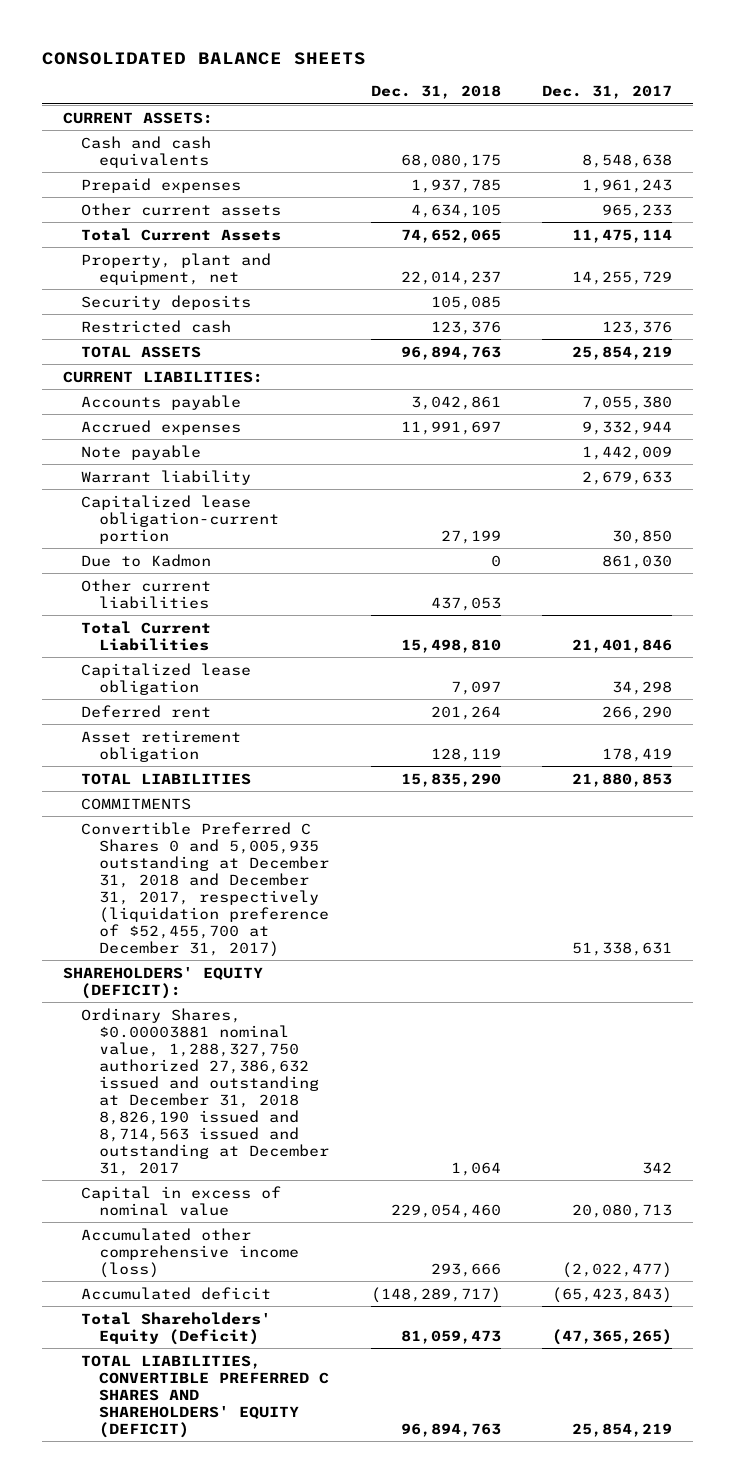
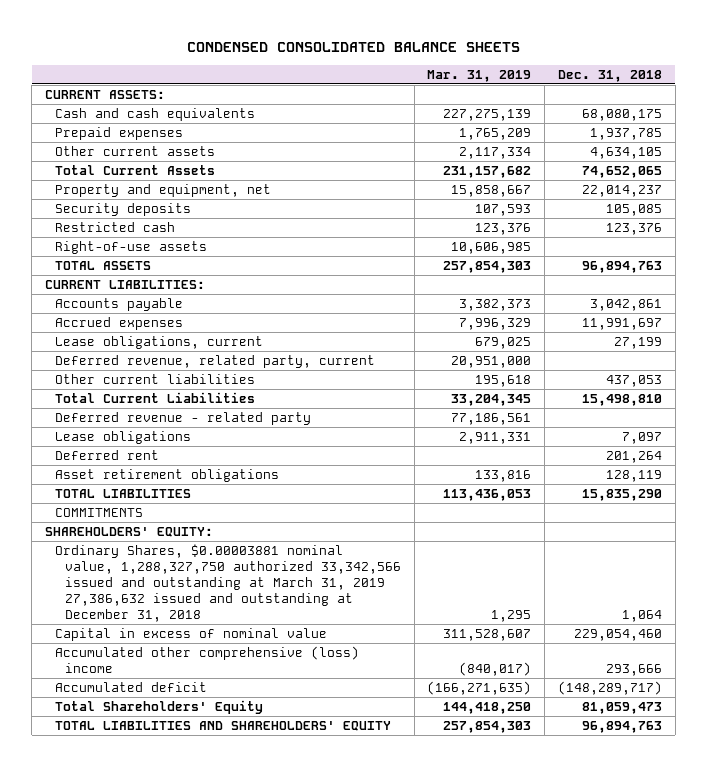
- CONSOLIDATED BALANCE SHEETS
+ CONDENSED CONSOLIDATED BALANCE SHEETS
- | Dec. 31, 2018 | Dec. 31, 2017
+ | Mar. 31, 2019 | Dec. 31, 2018
- Property, plant and equipment, net | 22,014,237 | 14,255,729
+ Property and equipment, net | 15,858,667 | 22,014,237
+ Right-of-use assets | 10,606,985 |
- Note payable | | 1,442,009
- Warrant liability | | 2,679,633
- Capitalized lease obligation-current portion | 27,199 | 30,850
- Due to Kadmon | 0 | 861,030
+ Lease obligations, current | 679,025 | 27,199
+ Deferred revenue, related party, current | 20,951,000 |
- Capitalized lease obligation | 7,097 | 34,298
+ Deferred revenue - related party | 77,186,561 |
+ Lease obligations | 2,911,331 | 7,097
- Asset retirement obligation | 128,119 | 178,419
+ Asset retirement obligations | 133,816 | 128,119
- Convertible Preferred C Shares 0 and 5,005,935 outstanding at December 31, 2018 and December 31, 2017, respectively (liquidation preference of $52,455,700 at December 31, 2017) | | 51,338,631
- SHAREHOLDERS' EQUITY (DEFICIT):
- Ordinary Shares, $0.00003881 nominal value, 1,288,327,750 authorized 27,386,632 issued and outstanding at December 31, 2018 8,826,190 issued and 8,714,563 issued and outstanding at December 31, 2017 | 1,064 | 342
+ SHAREHOLDERS' EQUITY:
+ Ordinary Shares, $0.00003881 nominal value, 1,288,327,750 authorized 33,342,566 issued and outstanding at March 31, 2019 27,386,632 issued and outstanding at December 31, 2018 | 1,295 | 1,064
- Accumulated other comprehensive income (loss) | 293,666 | (2,022,477)
+ Accumulated other comprehensive (loss) income | (840,017) | 293,666
- Total Shareholders' Equity (Deficit) | 81,059,473 | (47,365,265)
- TOTAL LIABILITIES, CONVERTIBLE PREFERRED C SHARES AND SHAREHOLDERS' EQUITY (DEFICIT) | 96,894,763 | 25,854,219
+ Total Shareholders' Equity | 144,418,250 | 81,059,473
+ TOTAL LIABILITIES AND SHAREHOLDERS' EQUITY | 257,854,303 | 96,894,763

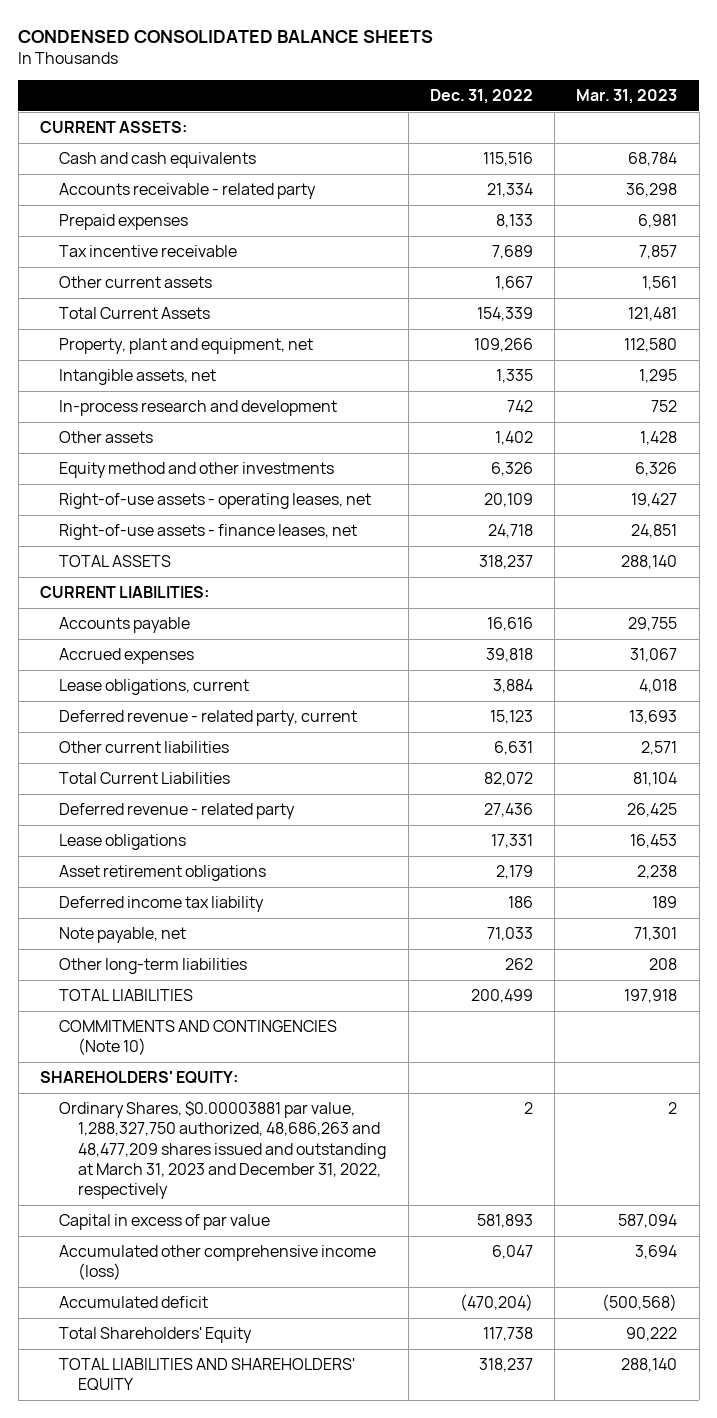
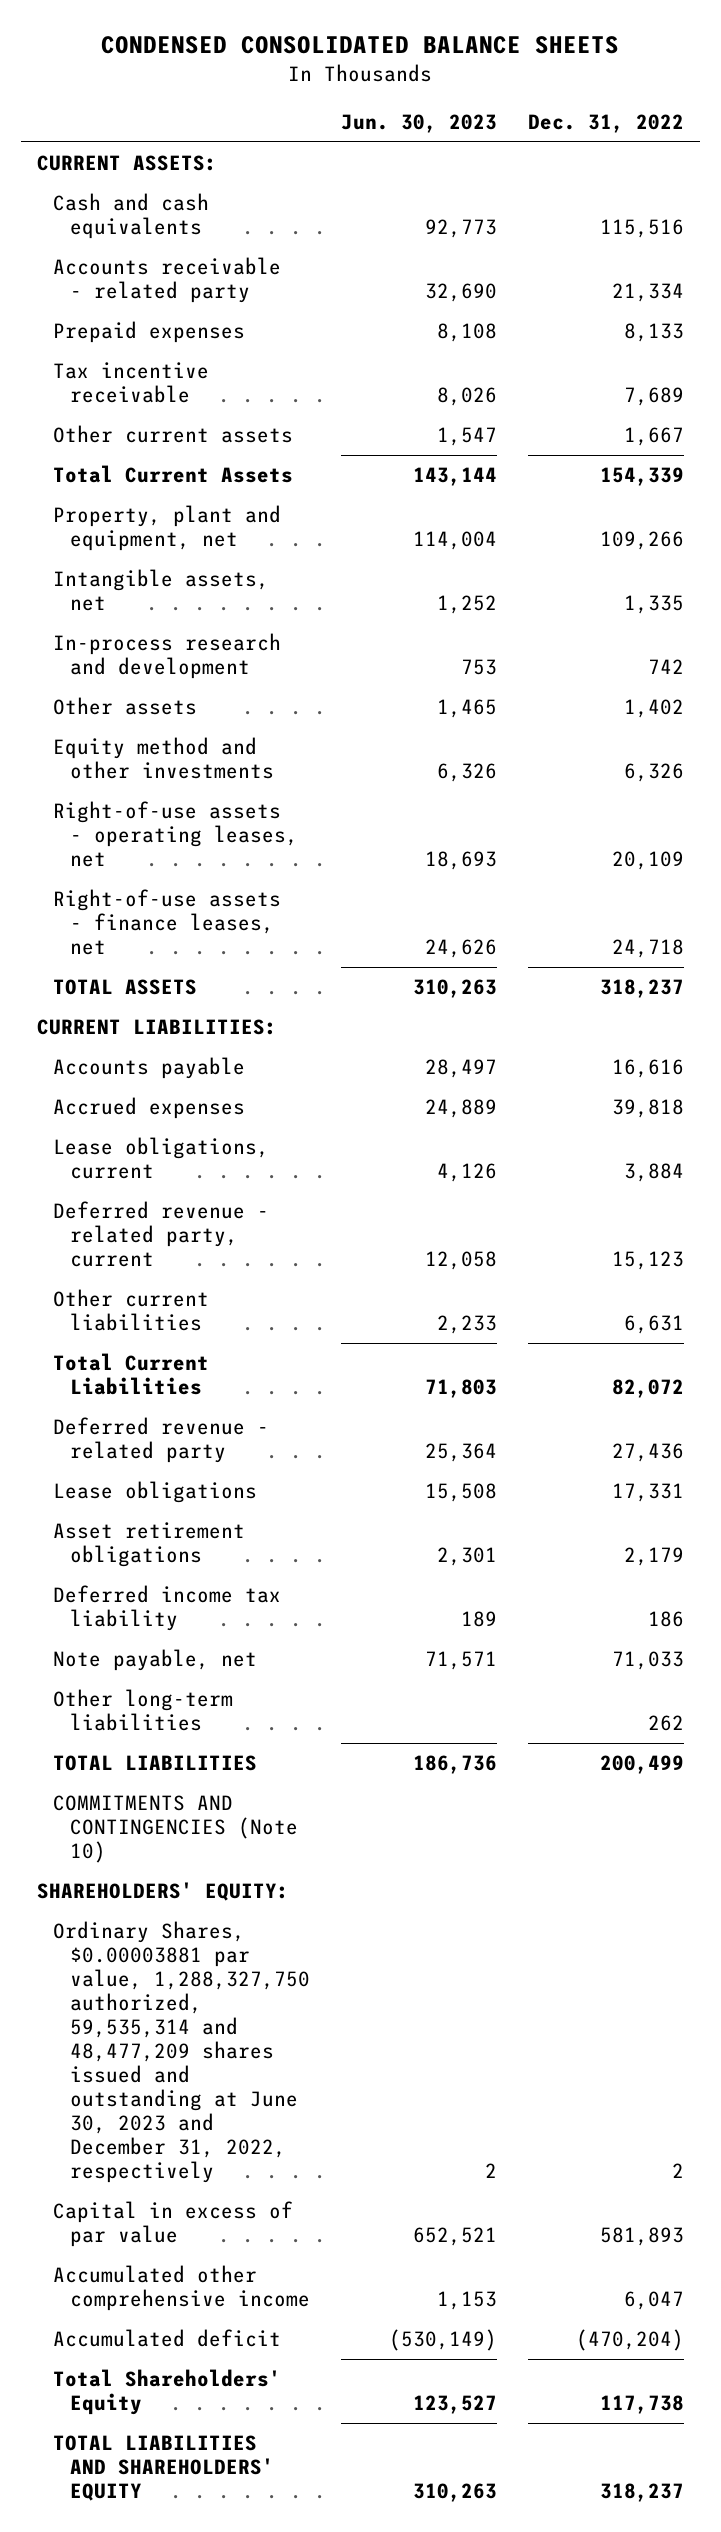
- | Dec. 31, 2022 | Mar. 31, 2023
+ | Jun. 30, 2023 | Dec. 31, 2022
- Ordinary Shares, $0.00003881 par value, 1,288,327,750 authorized, 48,686,263 and 48,477,209 shares issued and outstanding at March 31, 2023 and December 31, 2022, respectively | 2 | 2
+ Ordinary Shares, $0.00003881 par value, 1,288,327,750 authorized, 59,535,314 and 48,477,209 shares issued and outstanding at June 30, 2023 and December 31, 2022, respectively | 2 | 2
- Accumulated other comprehensive income (loss) | 6,047 | 3,694
+ Accumulated other comprehensive income | 1,153 | 6,047

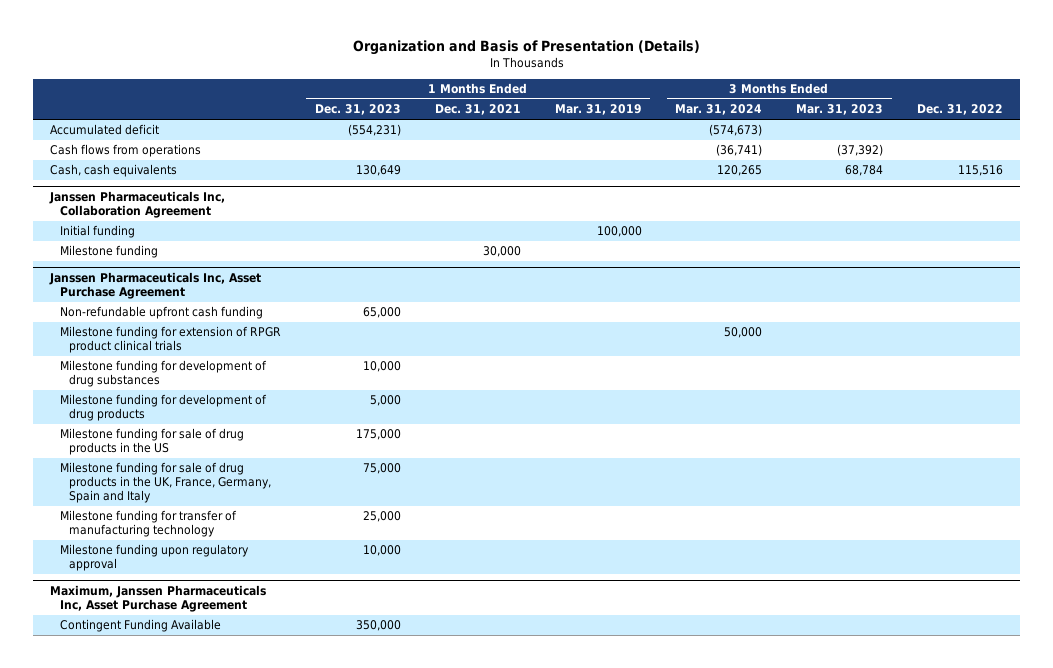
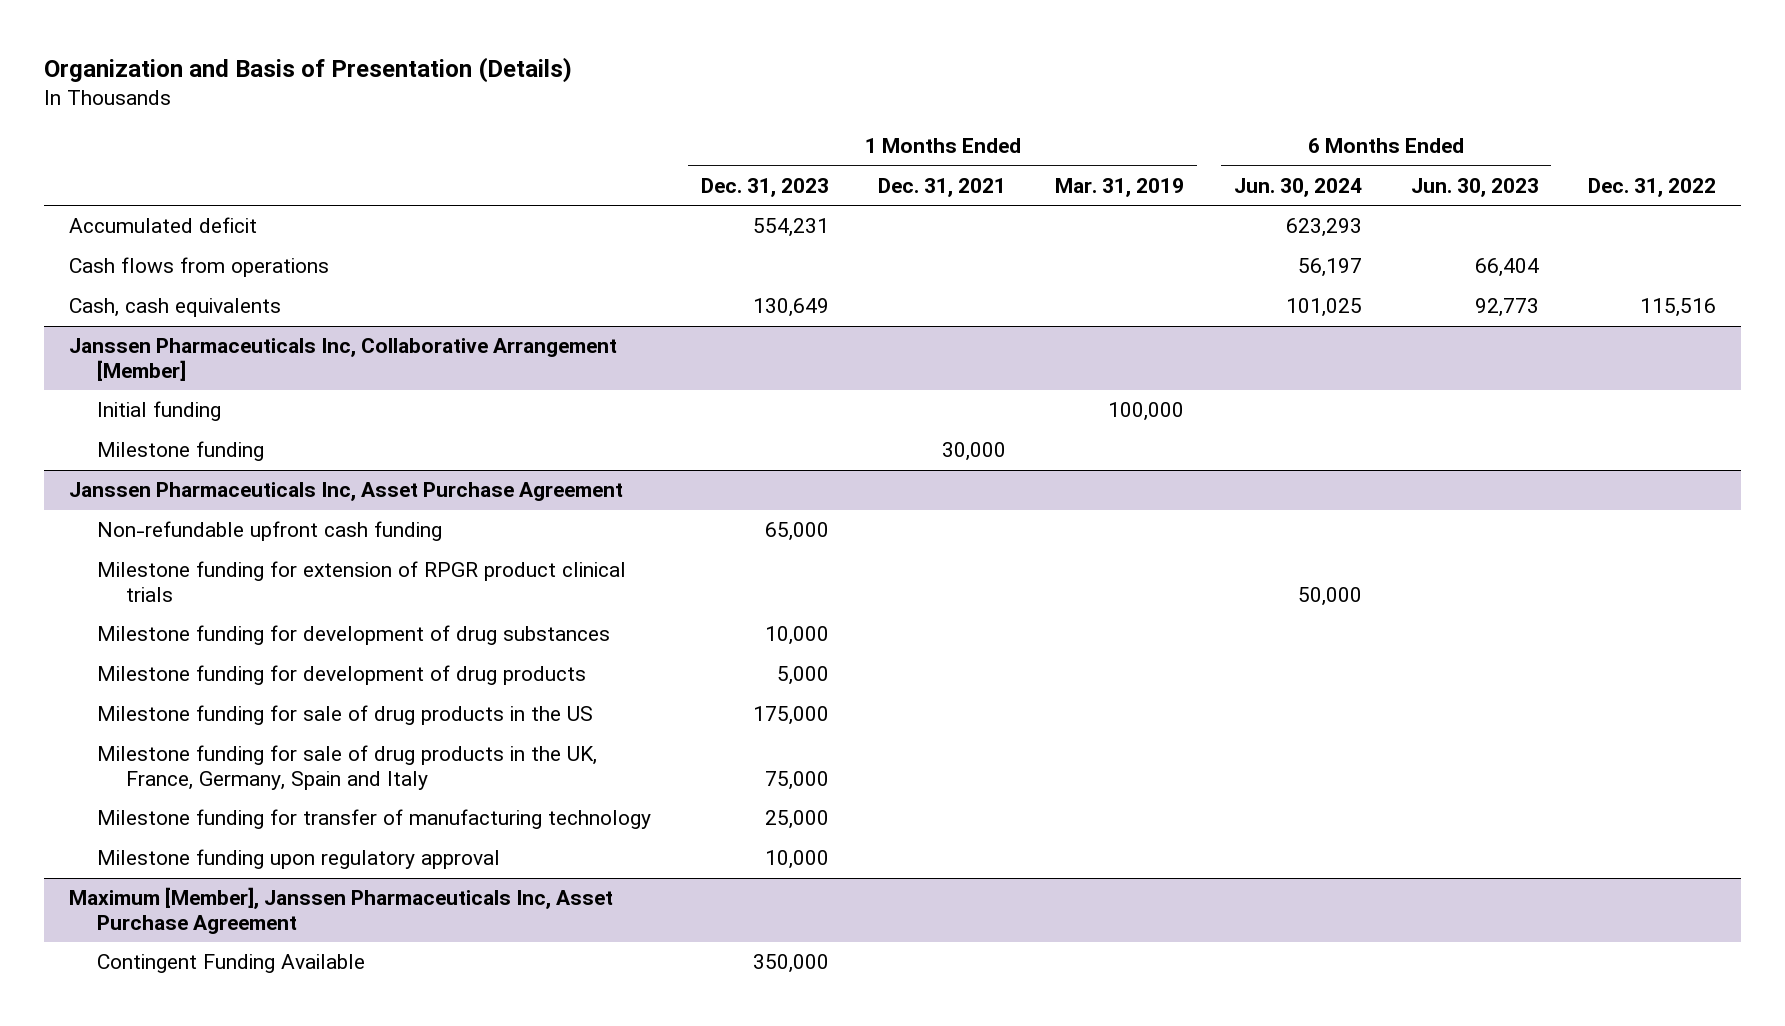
- | 1 Months Ended Dec. 31, 2023 | 1 Months Ended Dec. 31, 2021 | 1 Months Ended Mar. 31, 2019 | 3 Months Ended Mar. 31, 2024 | 3 Months Ended Mar. 31, 2023 | Dec. 31, 2022
+ | 1 Months Ended Dec. 31, 2023 | 1 Months Ended Dec. 31, 2021 | 1 Months Ended Mar. 31, 2019 | 6 Months Ended Jun. 30, 2024 | 6 Months Ended Jun. 30, 2023 | Dec. 31, 2022
- Accumulated deficit | (554,231) | | | (574,673) | |
+ Accumulated deficit | 554,231 | | | 623,293 | |
- Janssen Pharmaceuticals Inc, Collaboration Agreement
+ Janssen Pharmaceuticals Inc, Collaborative Arrangement [Member]
- Maximum, Janssen Pharmaceuticals Inc, Asset Purchase Agreement
+ Maximum [Member], Janssen Pharmaceuticals Inc, Asset Purchase Agreement

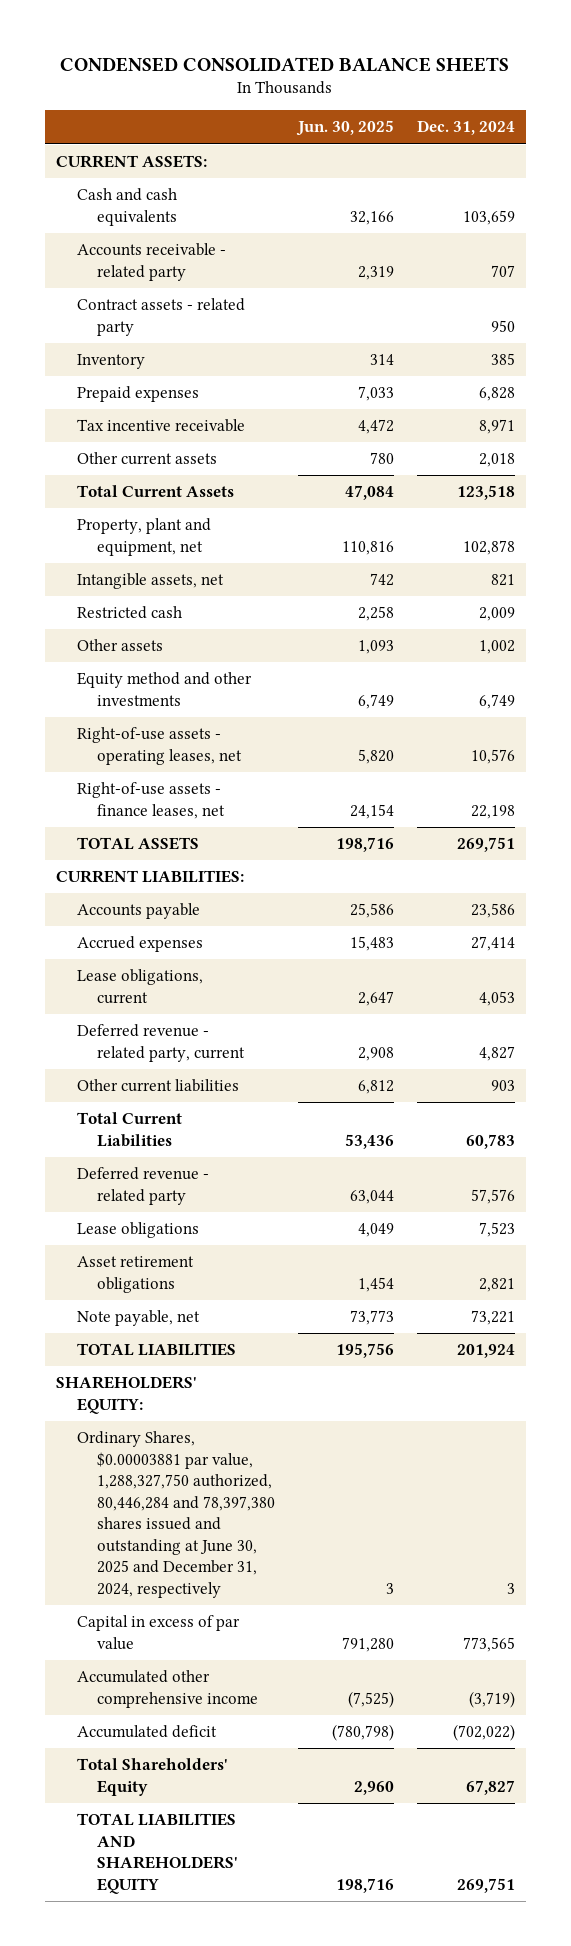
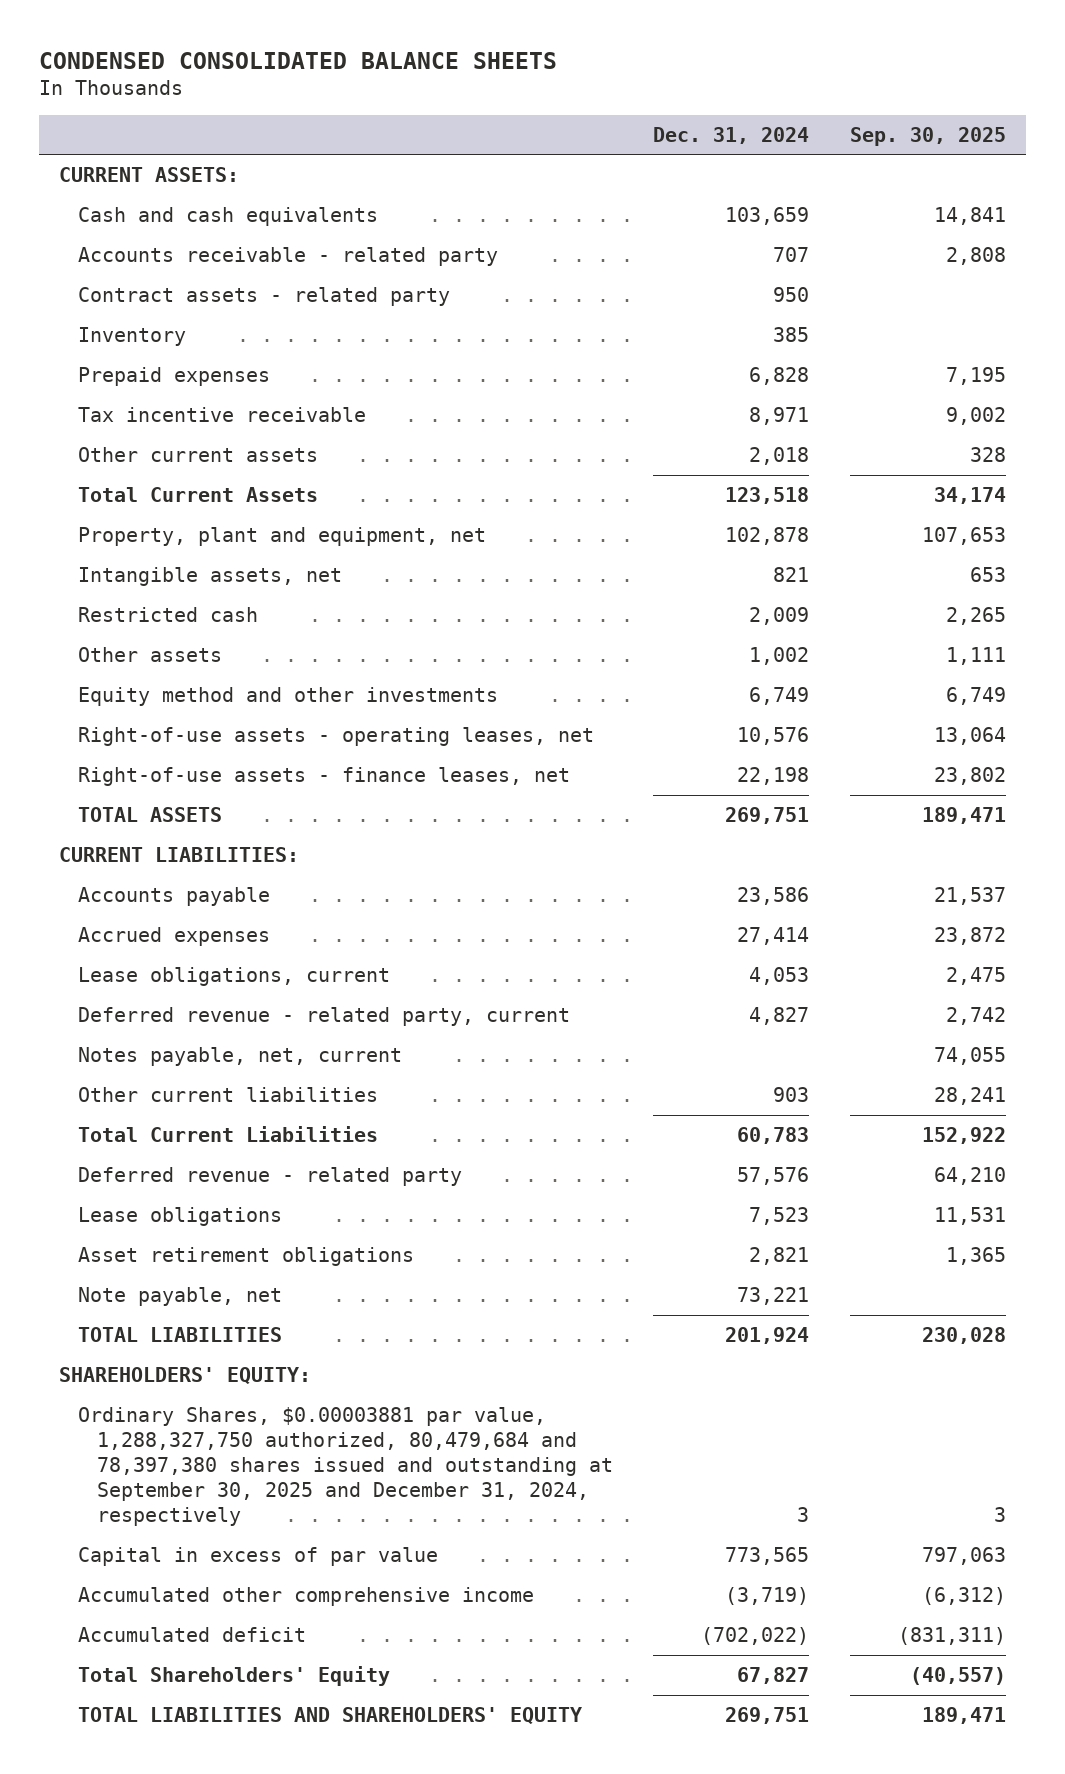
- | Jun. 30, 2025 | Dec. 31, 2024
+ | Dec. 31, 2024 | Sep. 30, 2025
+ Notes payable, net, current | | 74,055
- Ordinary Shares, $0.00003881 par value, 1,288,327,750 authorized, 80,446,284 and 78,397,380 shares issued and outstanding at June 30, 2025 and December 31, 2024, respectively | 3 | 3
+ Ordinary Shares, $0.00003881 par value, 1,288,327,750 authorized, 80,479,684 and 78,397,380 shares issued and outstanding at September 30, 2025 and December 31, 2024, respectively | 3 | 3

